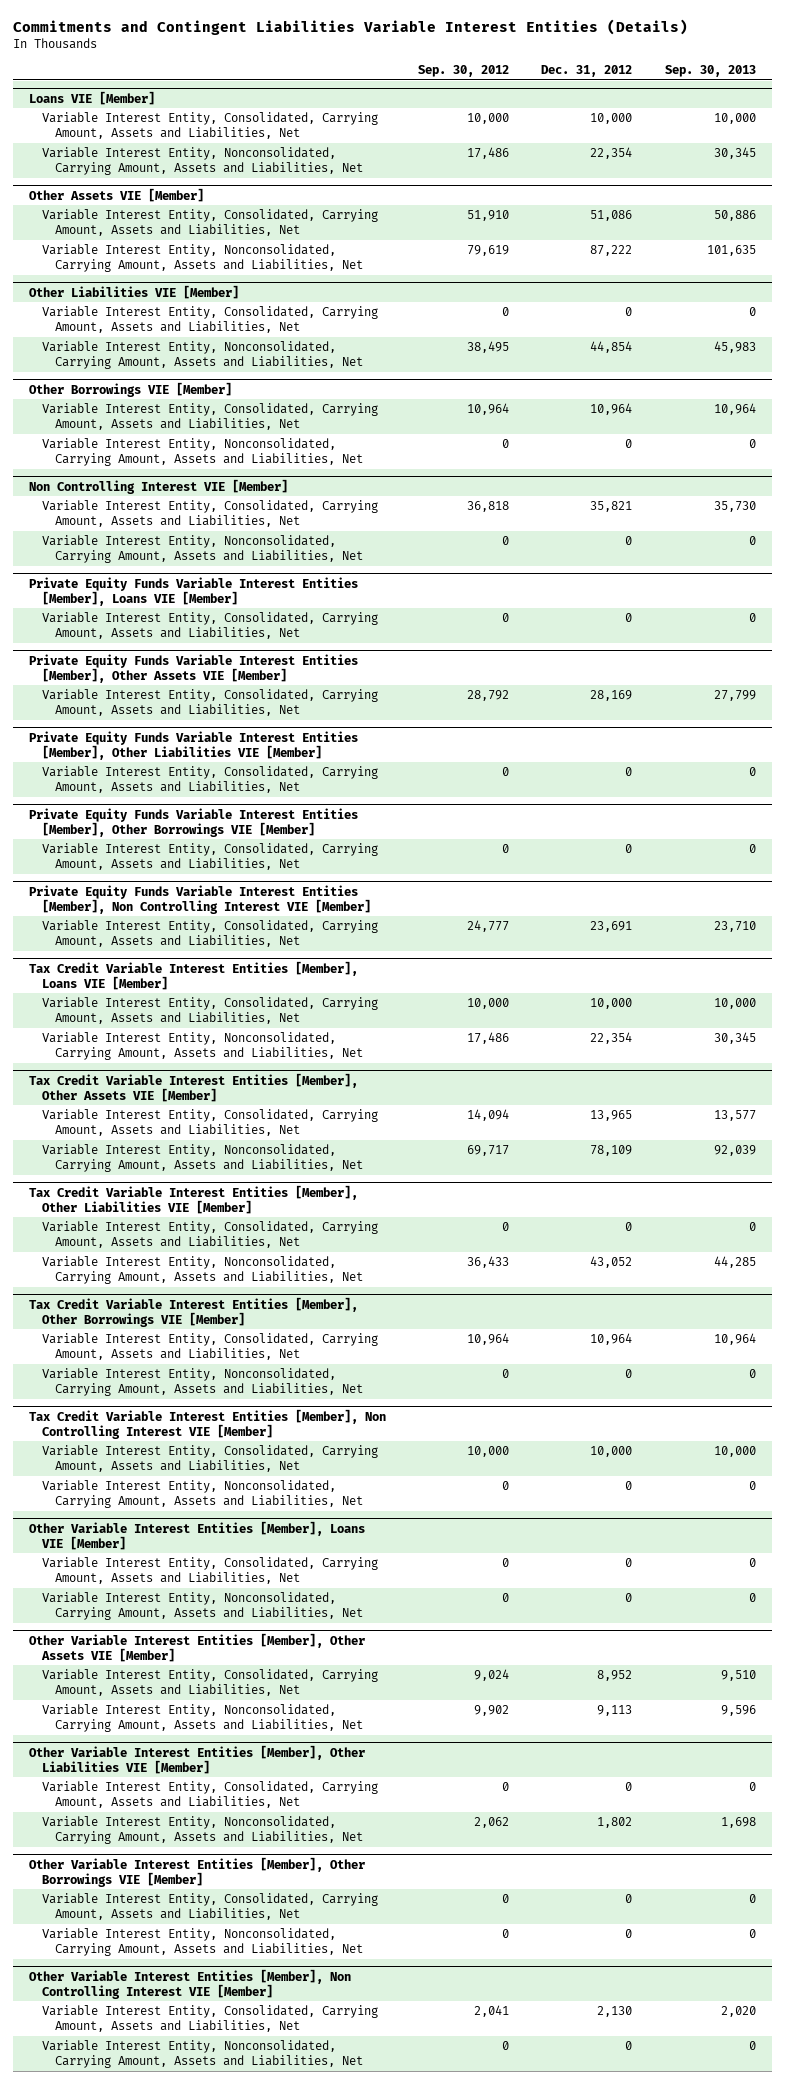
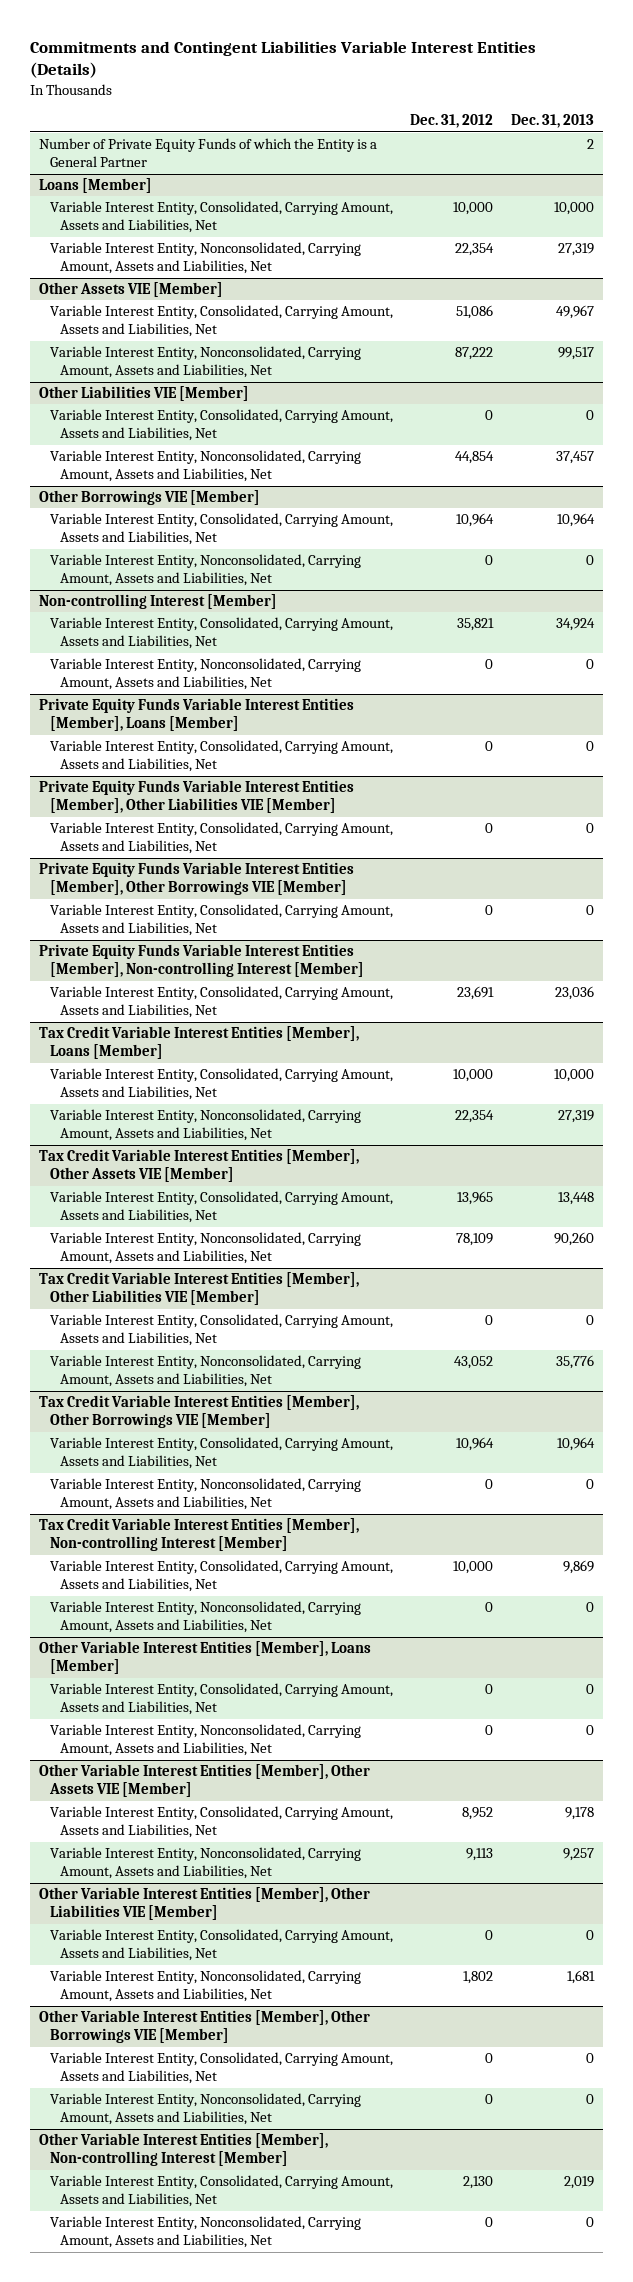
- | Sep. 30, 2012 | Dec. 31, 2012 | Sep. 30, 2013
+ | Dec. 31, 2012 | Dec. 31, 2013
- Loans VIE [Member]
+ Number of Private Equity Funds of which the Entity is a General Partner | | 2
+ Loans [Member]
- Non Controlling Interest VIE [Member]
+ Non-controlling Interest [Member]
- Private Equity Funds Variable Interest Entities [Member], Loans VIE [Member]
+ Private Equity Funds Variable Interest Entities [Member], Loans [Member]
- Private Equity Funds Variable Interest Entities [Member], Other Assets VIE [Member]
- Variable Interest Entity, Consolidated, Carrying Amount, Assets and Liabilities, Net | 28,792 | 28,169 | 27,799
- Private Equity Funds Variable Interest Entities [Member], Non Controlling Interest VIE [Member]
+ Private Equity Funds Variable Interest Entities [Member], Non-controlling Interest [Member]
- Tax Credit Variable Interest Entities [Member], Loans VIE [Member]
+ Tax Credit Variable Interest Entities [Member], Loans [Member]
- Tax Credit Variable Interest Entities [Member], Non Controlling Interest VIE [Member]
+ Tax Credit Variable Interest Entities [Member], Non-controlling Interest [Member]
- Other Variable Interest Entities [Member], Loans VIE [Member]
+ Other Variable Interest Entities [Member], Loans [Member]
- Other Variable Interest Entities [Member], Non Controlling Interest VIE [Member]
+ Other Variable Interest Entities [Member], Non-controlling Interest [Member]

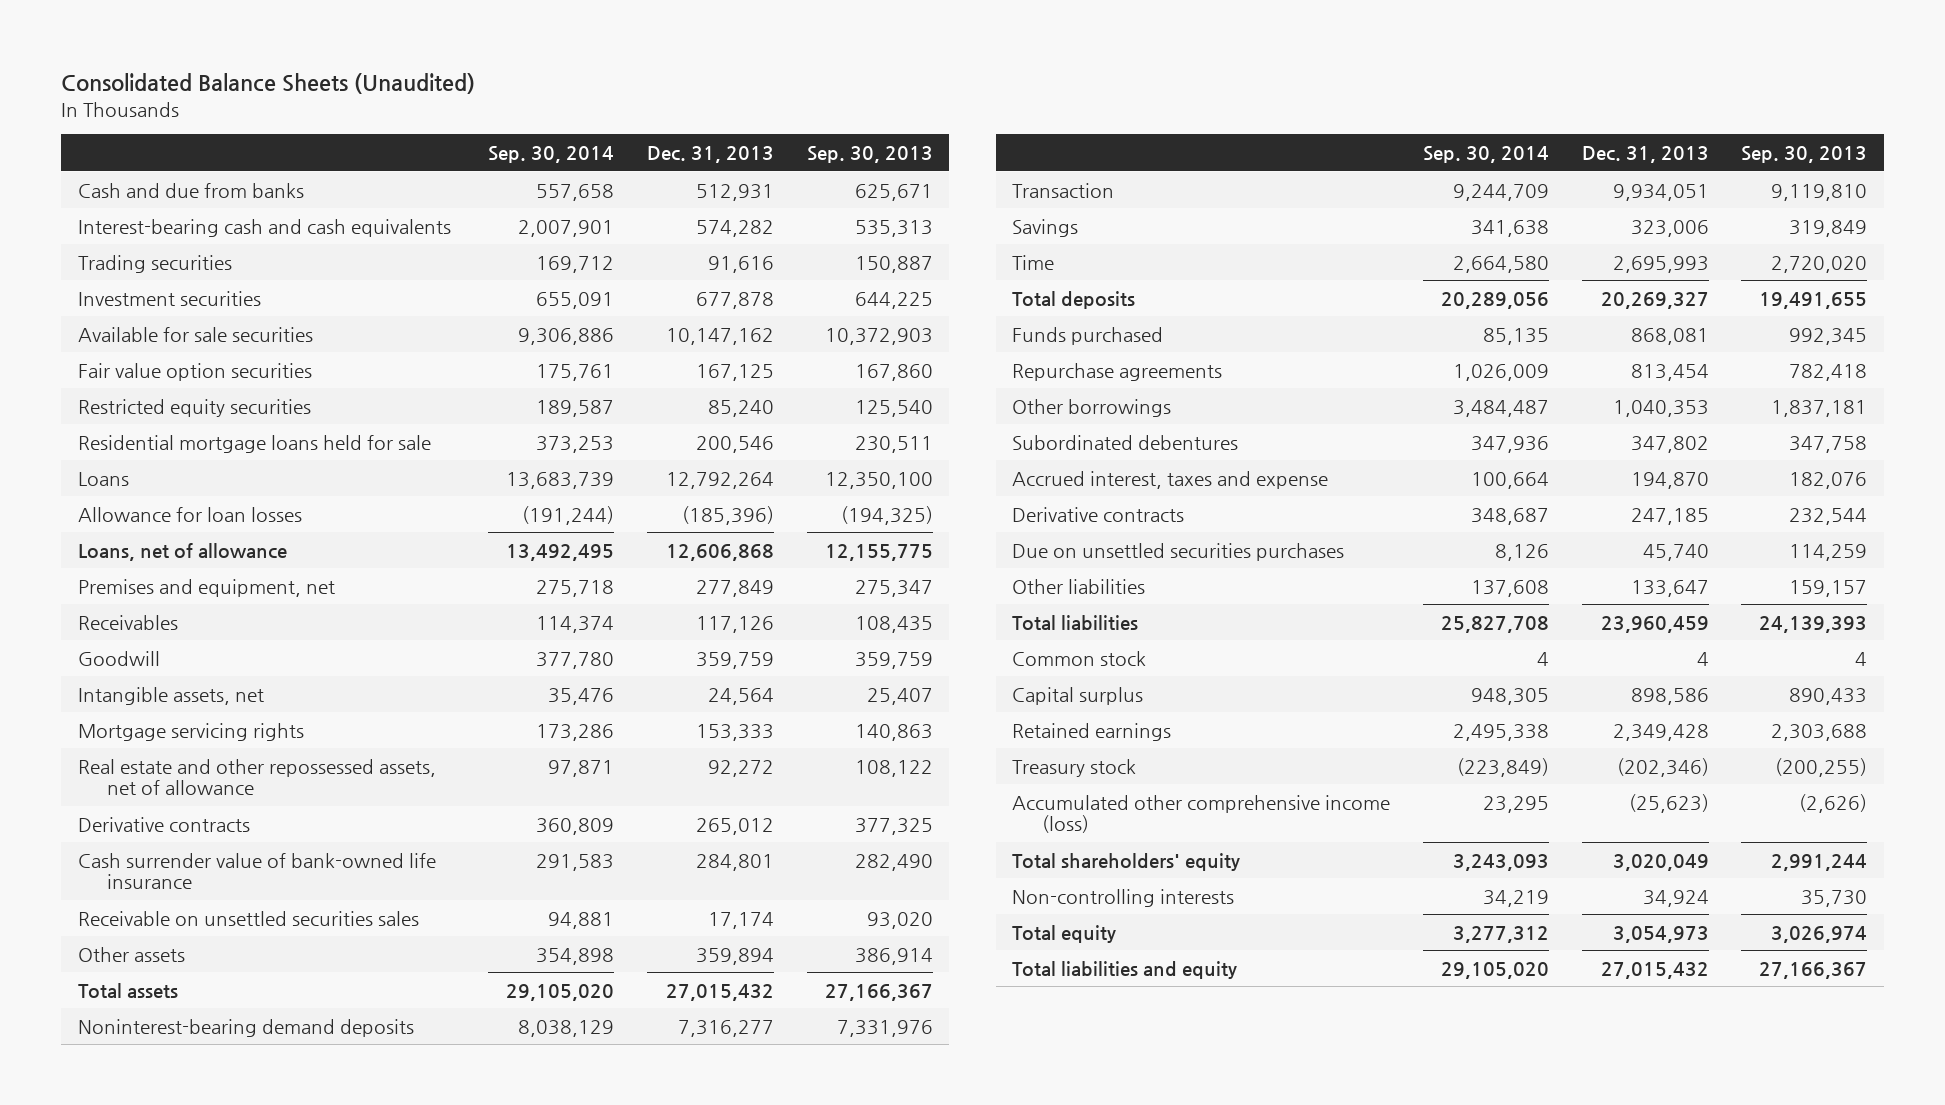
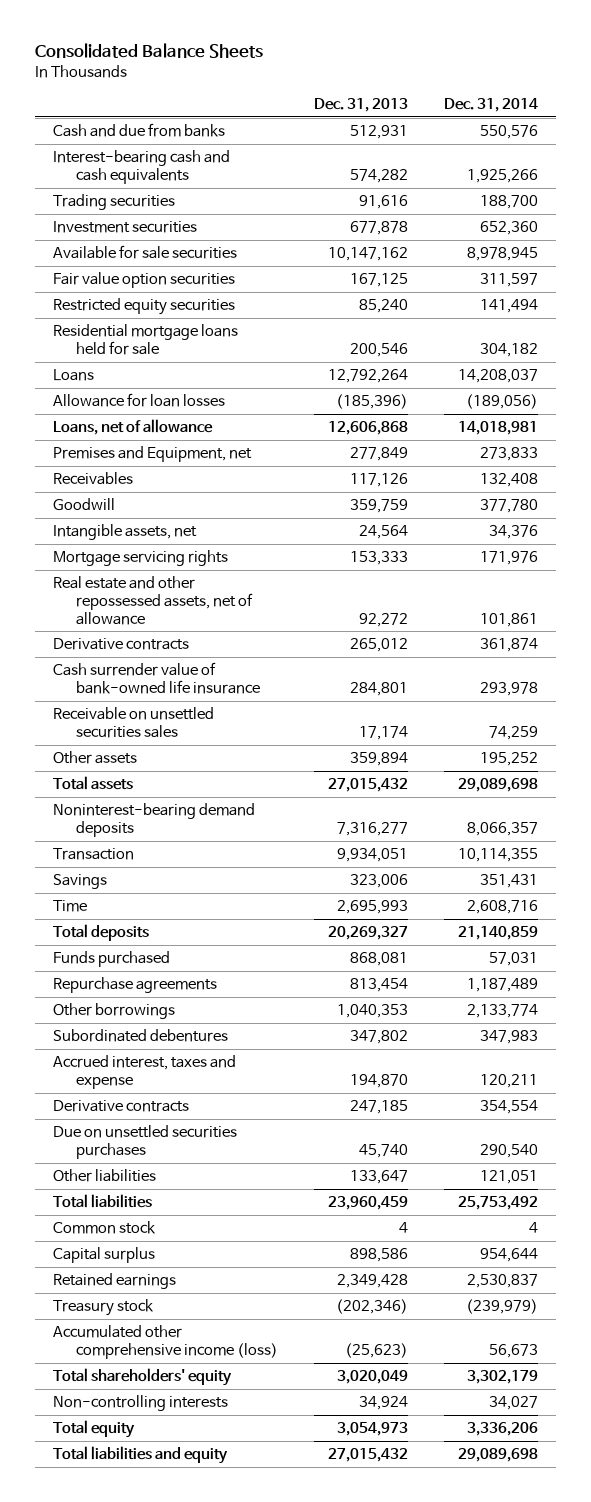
- Consolidated Balance Sheets (Unaudited)
+ Consolidated Balance Sheets
- | Sep. 30, 2014 | Dec. 31, 2013 | Sep. 30, 2013
+ | Dec. 31, 2013 | Dec. 31, 2014
- Premises and equipment, net | 275,718 | 277,849 | 275,347
+ Premises and Equipment, net | 277,849 | 273,833

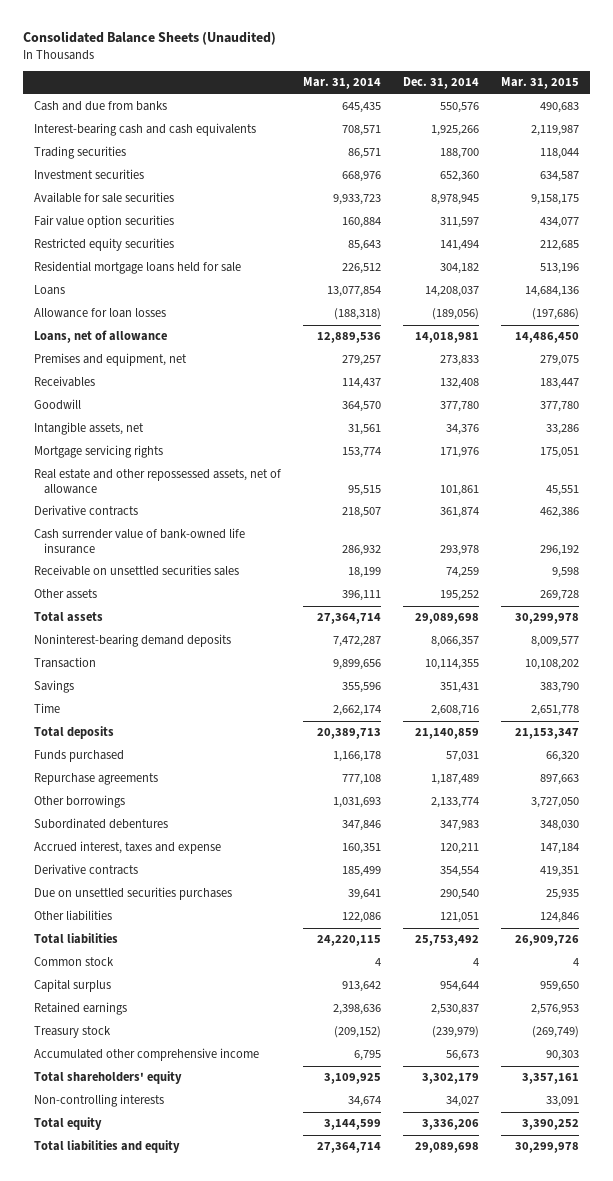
- Consolidated Balance Sheets
+ Consolidated Balance Sheets (Unaudited)
- | Dec. 31, 2013 | Dec. 31, 2014
+ | Mar. 31, 2014 | Dec. 31, 2014 | Mar. 31, 2015
- Premises and Equipment, net | 277,849 | 273,833
+ Premises and equipment, net | 279,257 | 273,833 | 279,075
- Accumulated other comprehensive income (loss) | (25,623) | 56,673
+ Accumulated other comprehensive income | 6,795 | 56,673 | 90,303

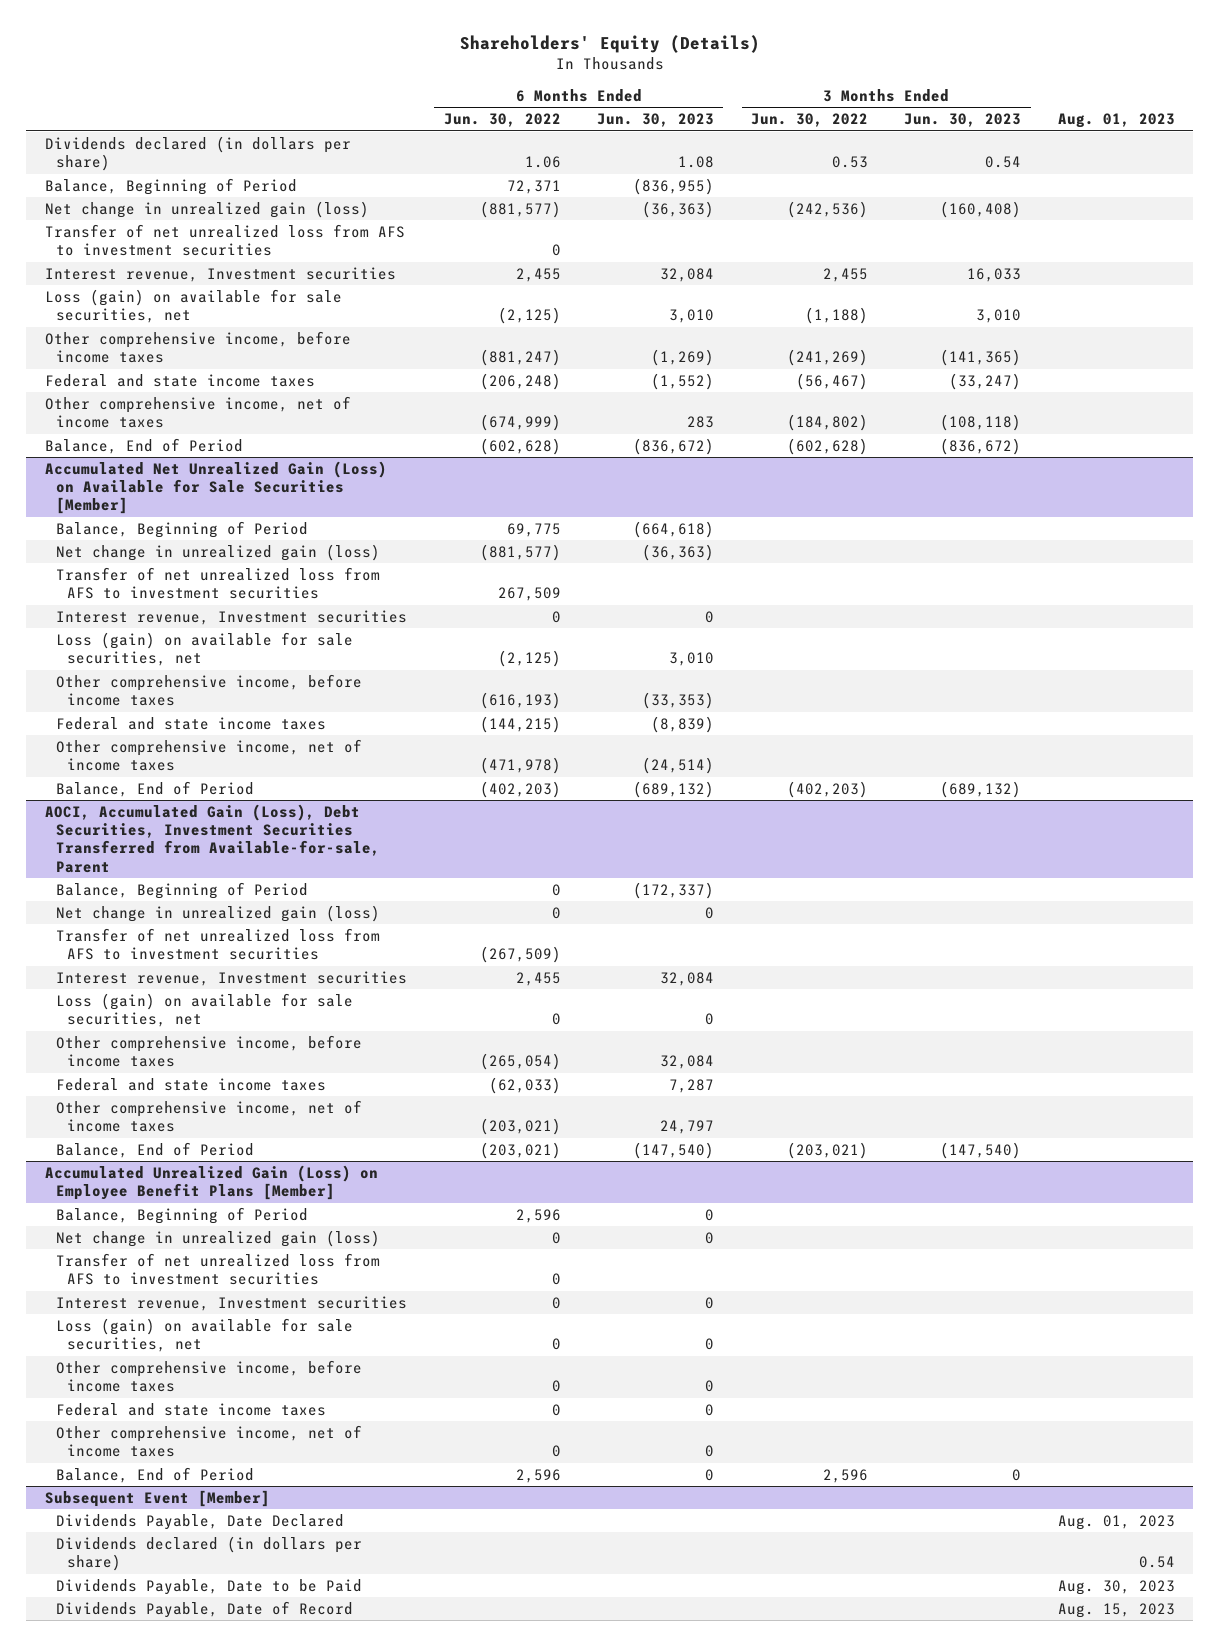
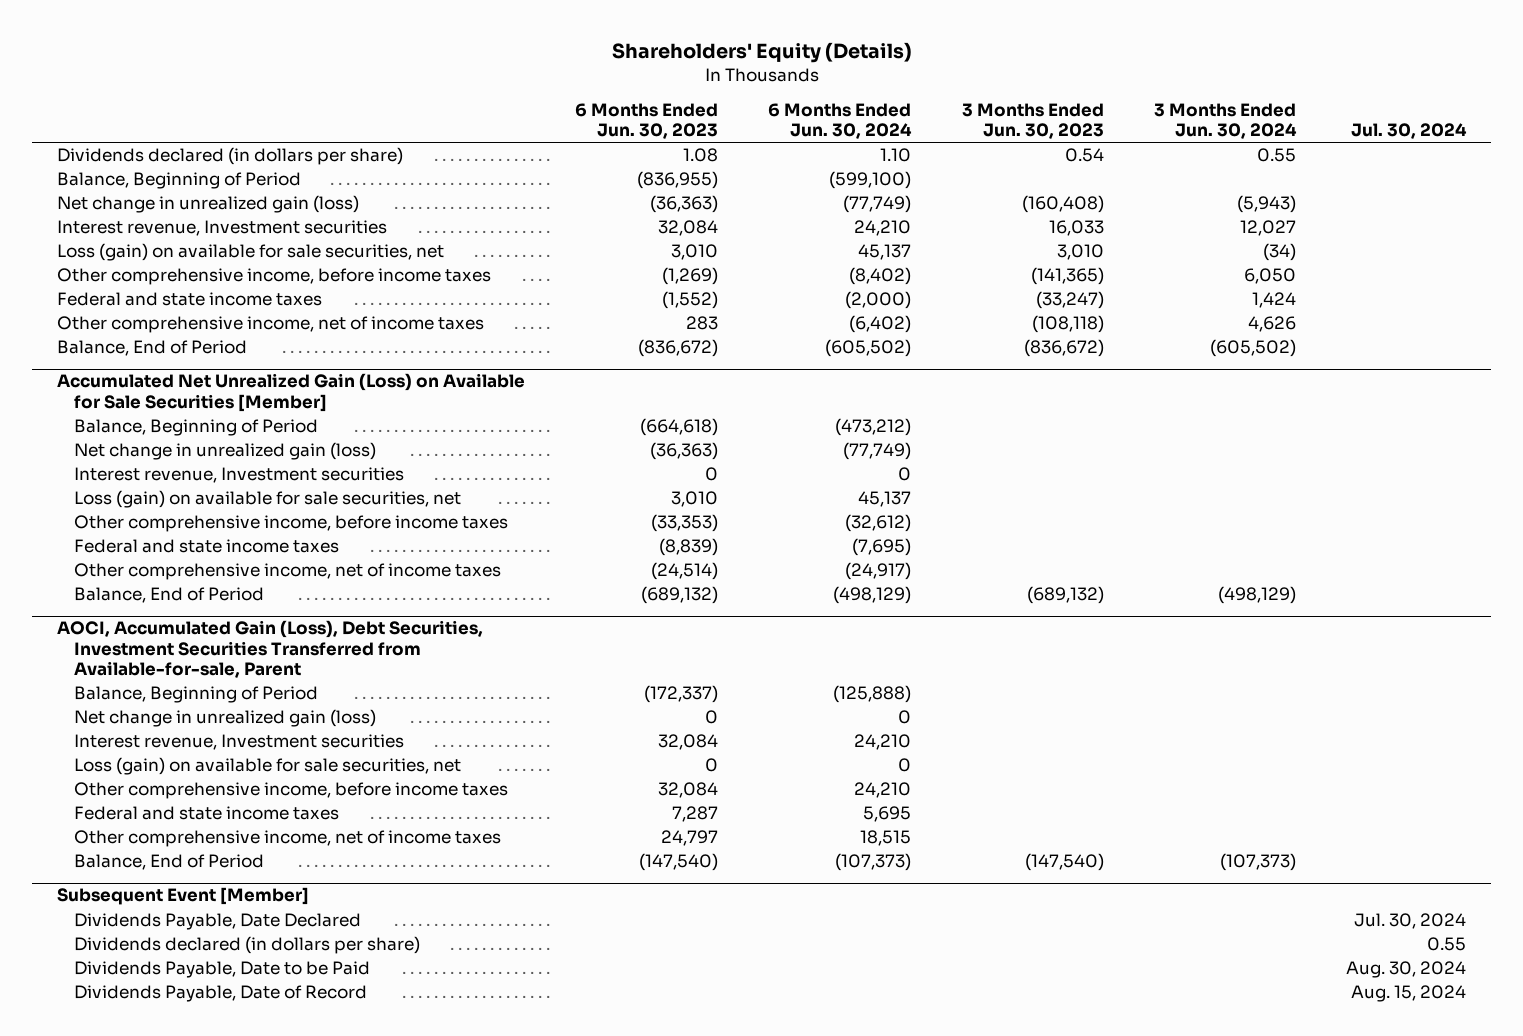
- | 6 Months Ended Jun. 30, 2022 | 6 Months Ended Jun. 30, 2023 | 3 Months Ended Jun. 30, 2022 | 3 Months Ended Jun. 30, 2023 | Aug. 01, 2023
+ | 6 Months Ended Jun. 30, 2023 | 6 Months Ended Jun. 30, 2024 | 3 Months Ended Jun. 30, 2023 | 3 Months Ended Jun. 30, 2024 | Jul. 30, 2024
- Transfer of net unrealized loss from AFS to investment securities | 0 | | | |
@ Accumulated Net Unrealized Gain (Loss) on Available for Sale Securities [Member]
- Transfer of net unrealized loss from AFS to investment securities | 267,509 | | | |
@ AOCI, Accumulated Gain (Loss), Debt Securities, Investment Securities Transferred from Available-for-sale, Parent
- Transfer of net unrealized loss from AFS to investment securities | (267,509) | | | |
- Accumulated Unrealized Gain (Loss) on Employee Benefit Plans [Member]
- Balance, Beginning of Period | 2,596 | 0 | | |
- Net change in unrealized gain (loss) | 0 | 0 | | |
- Transfer of net unrealized loss from AFS to investment securities | 0 | | | |
- Interest revenue, Investment securities | 0 | 0 | | |
- Loss (gain) on available for sale securities, net | 0 | 0 | | |
- Other comprehensive income, before income taxes | 0 | 0 | | |
- Federal and state income taxes | 0 | 0 | | |
- Other comprehensive income, net of income taxes | 0 | 0 | | |
- Balance, End of Period | 2,596 | 0 | 2,596 | 0 |

